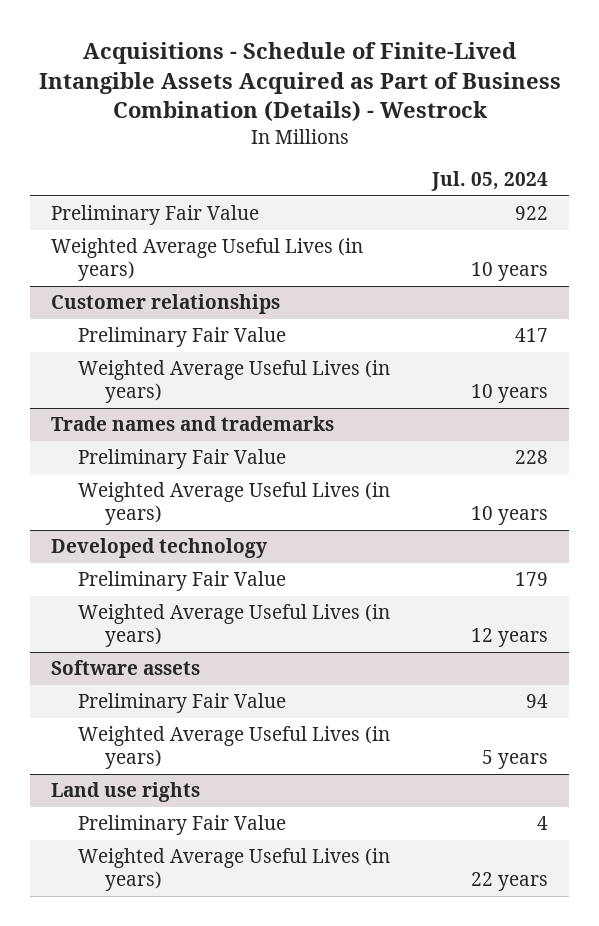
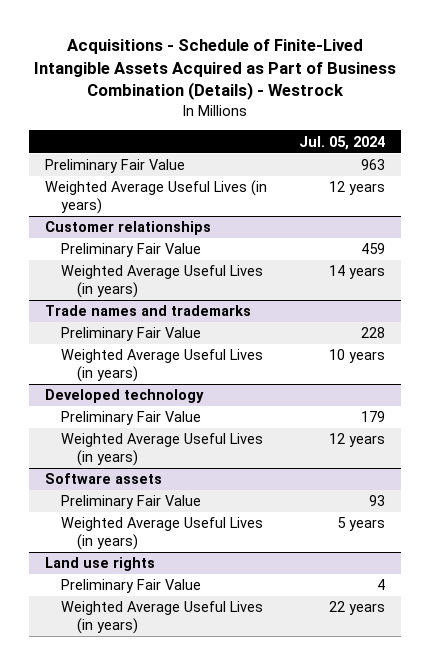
- Preliminary Fair Value | 922
- Weighted Average Useful Lives (in years) | 10 years
+ Preliminary Fair Value | 963
+ Weighted Average Useful Lives (in years) | 12 years
@ Customer relationships
- Preliminary Fair Value | 417
- Weighted Average Useful Lives (in years) | 10 years
+ Preliminary Fair Value | 459
+ Weighted Average Useful Lives (in years) | 14 years
@ Software assets
- Preliminary Fair Value | 94
+ Preliminary Fair Value | 93

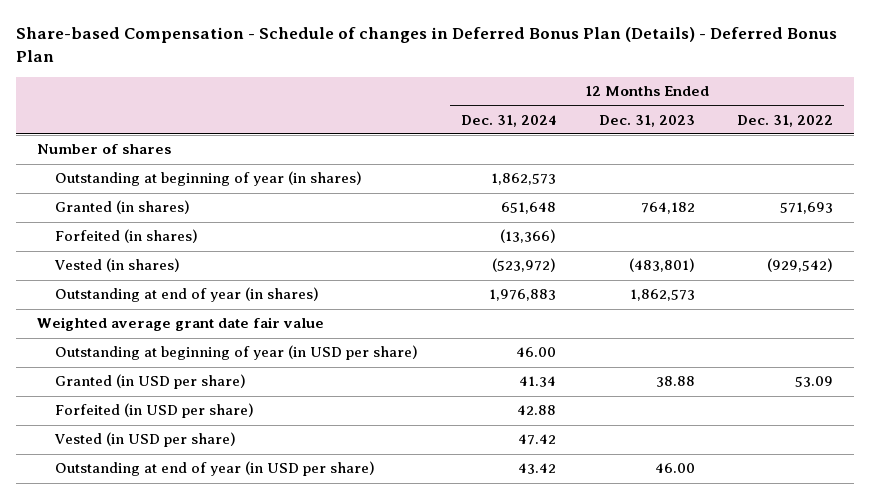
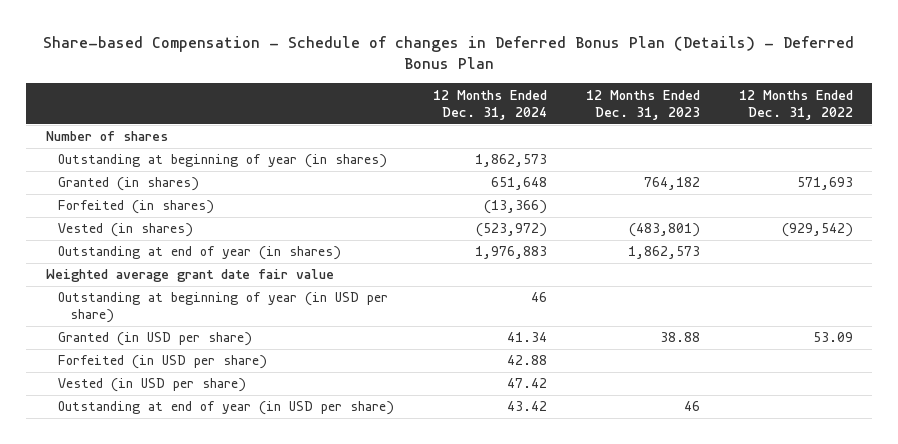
- Outstanding at beginning of year (in USD per share) | 46.00 | |
+ Outstanding at beginning of year (in USD per share) | 46 | |
- Outstanding at end of year (in USD per share) | 43.42 | 46.00 |
+ Outstanding at end of year (in USD per share) | 43.42 | 46 |

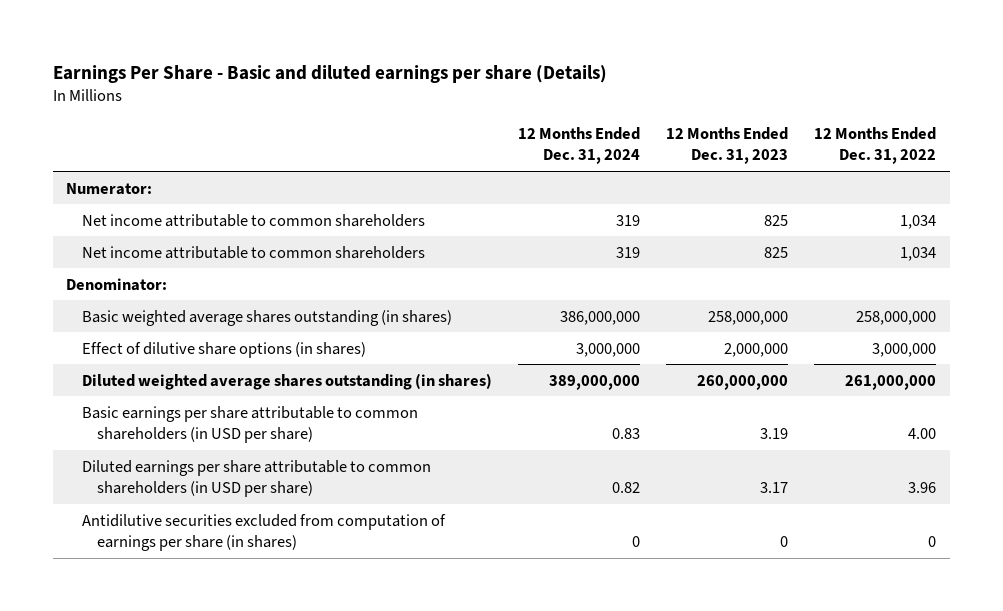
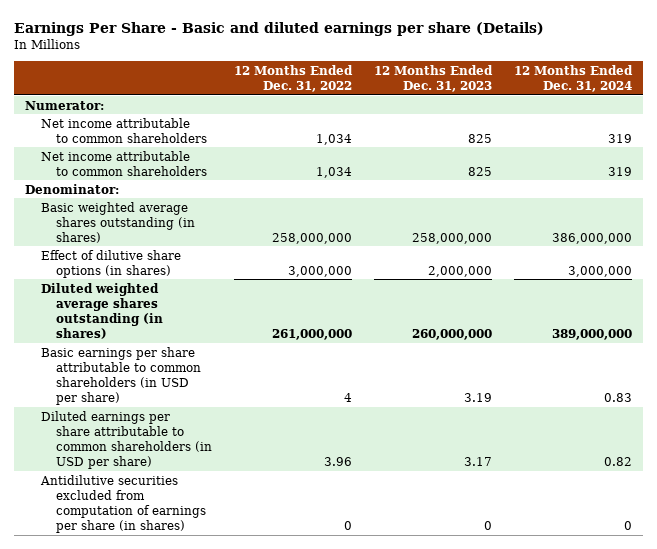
- | 12 Months Ended Dec. 31, 2024 | 12 Months Ended Dec. 31, 2023 | 12 Months Ended Dec. 31, 2022
+ | 12 Months Ended Dec. 31, 2022 | 12 Months Ended Dec. 31, 2023 | 12 Months Ended Dec. 31, 2024
- Basic earnings per share attributable to common shareholders (in USD per share) | 0.83 | 3.19 | 4.00
+ Basic earnings per share attributable to common shareholders (in USD per share) | 4 | 3.19 | 0.83

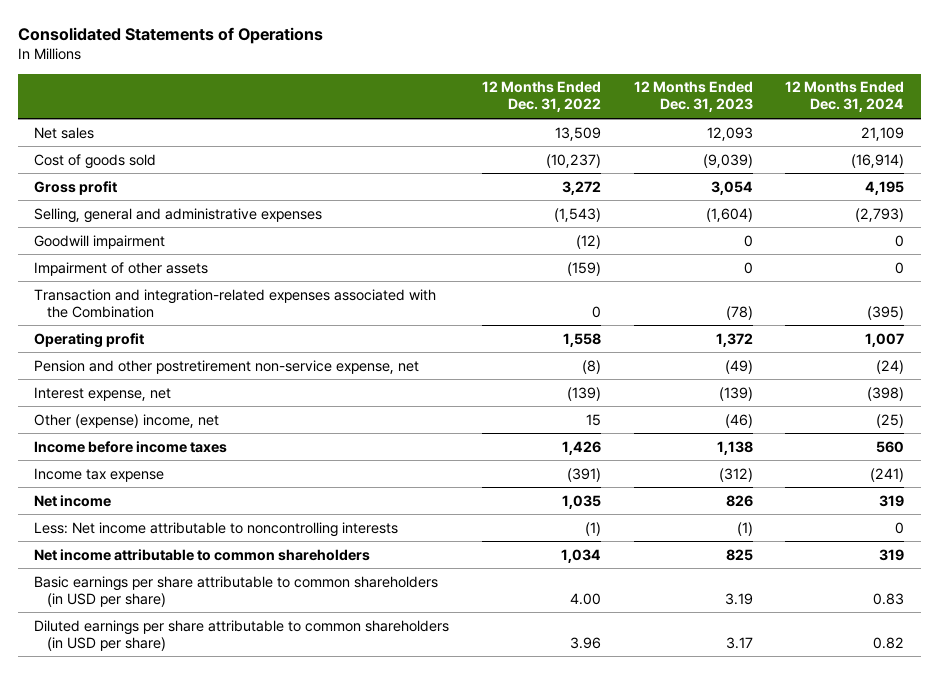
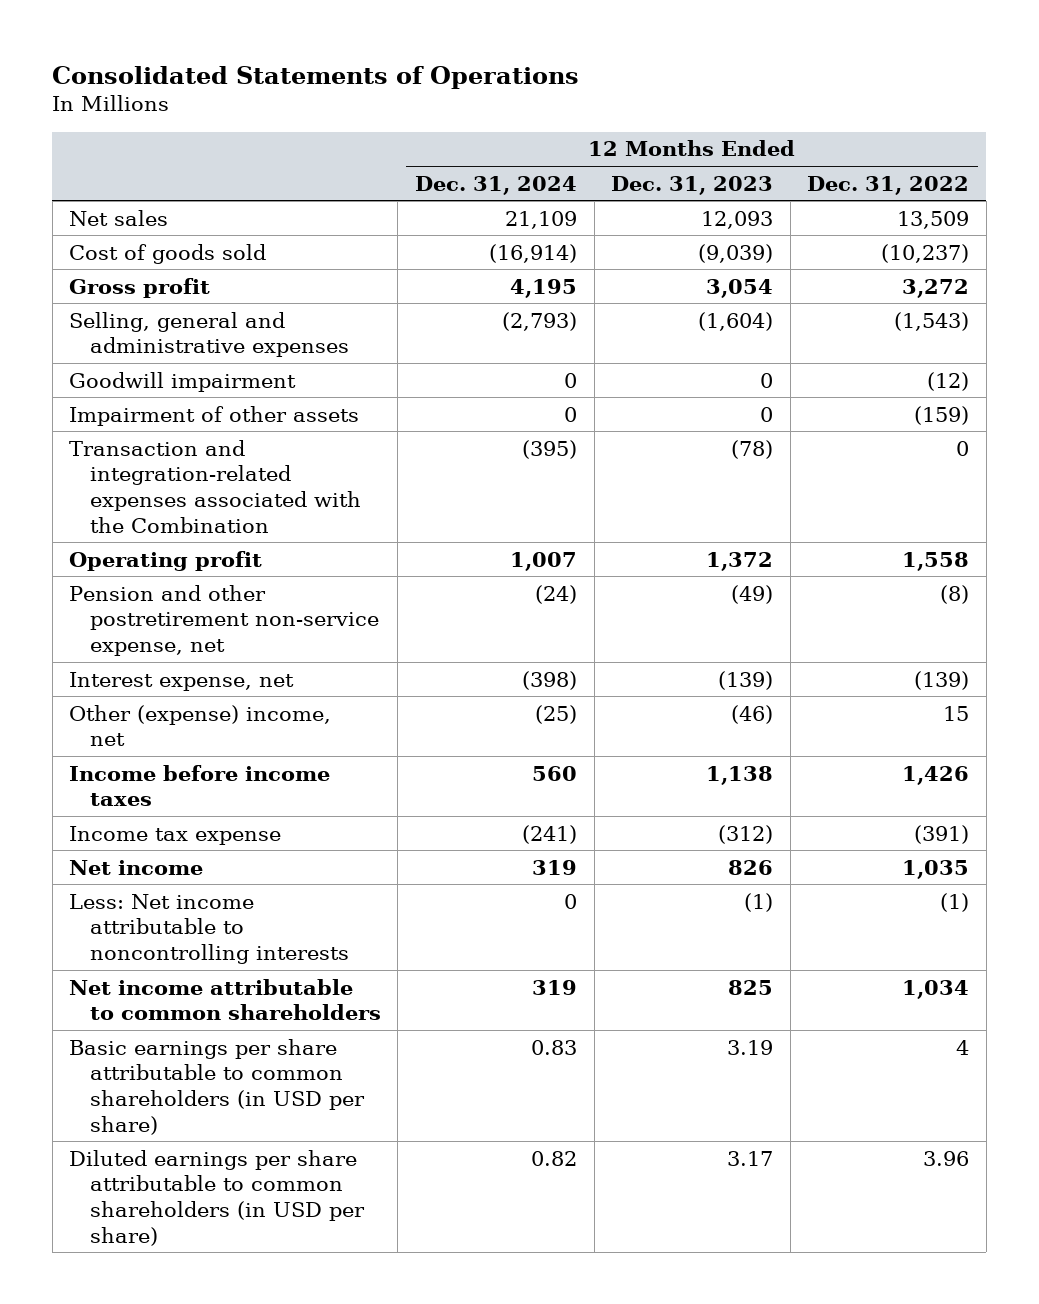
- | 12 Months Ended Dec. 31, 2022 | 12 Months Ended Dec. 31, 2023 | 12 Months Ended Dec. 31, 2024
+ | 12 Months Ended Dec. 31, 2024 | 12 Months Ended Dec. 31, 2023 | 12 Months Ended Dec. 31, 2022
- Basic earnings per share attributable to common shareholders (in USD per share) | 4.00 | 3.19 | 0.83
+ Basic earnings per share attributable to common shareholders (in USD per share) | 0.83 | 3.19 | 4

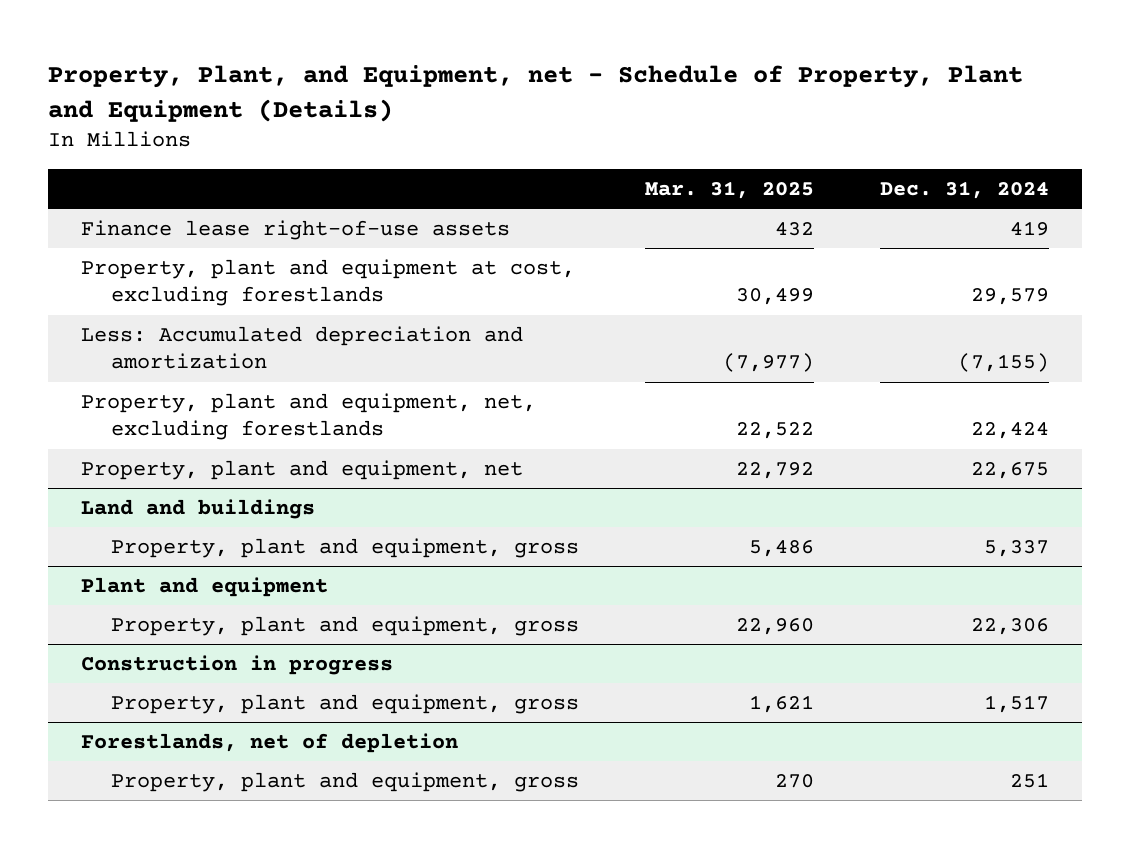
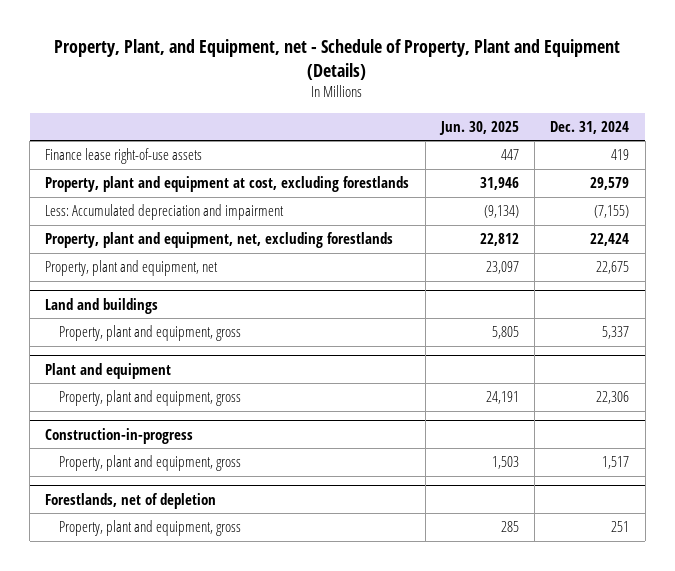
- | Mar. 31, 2025 | Dec. 31, 2024
+ | Jun. 30, 2025 | Dec. 31, 2024
- Less: Accumulated depreciation and amortization | (7,977) | (7,155)
+ Less: Accumulated depreciation and impairment | (9,134) | (7,155)
- Construction in progress
+ Construction-in-progress

